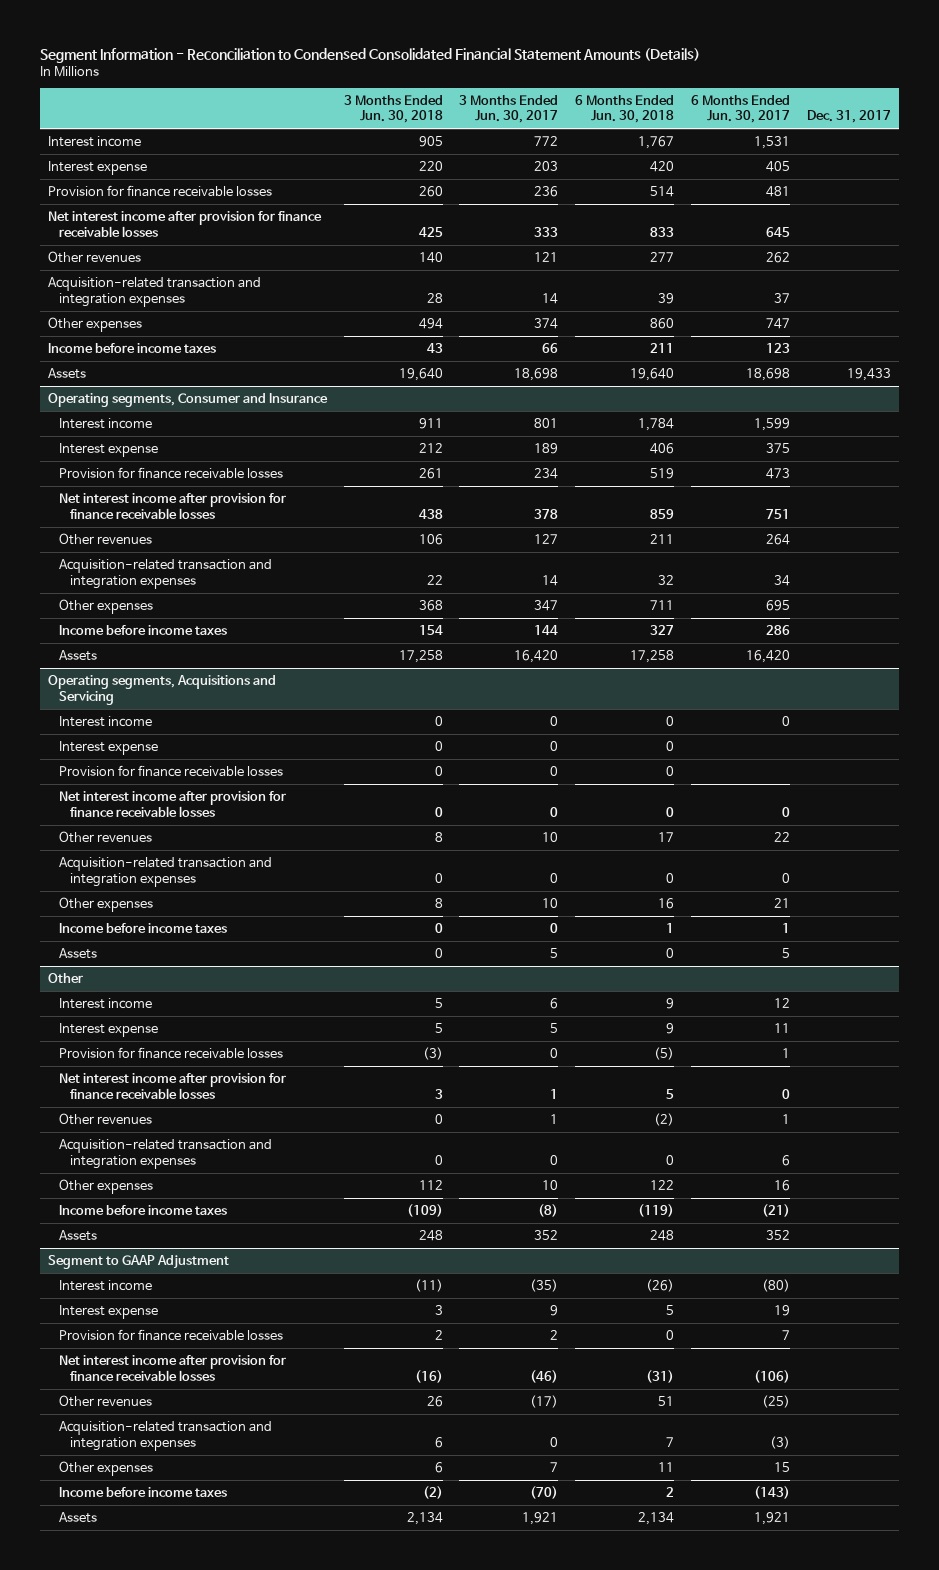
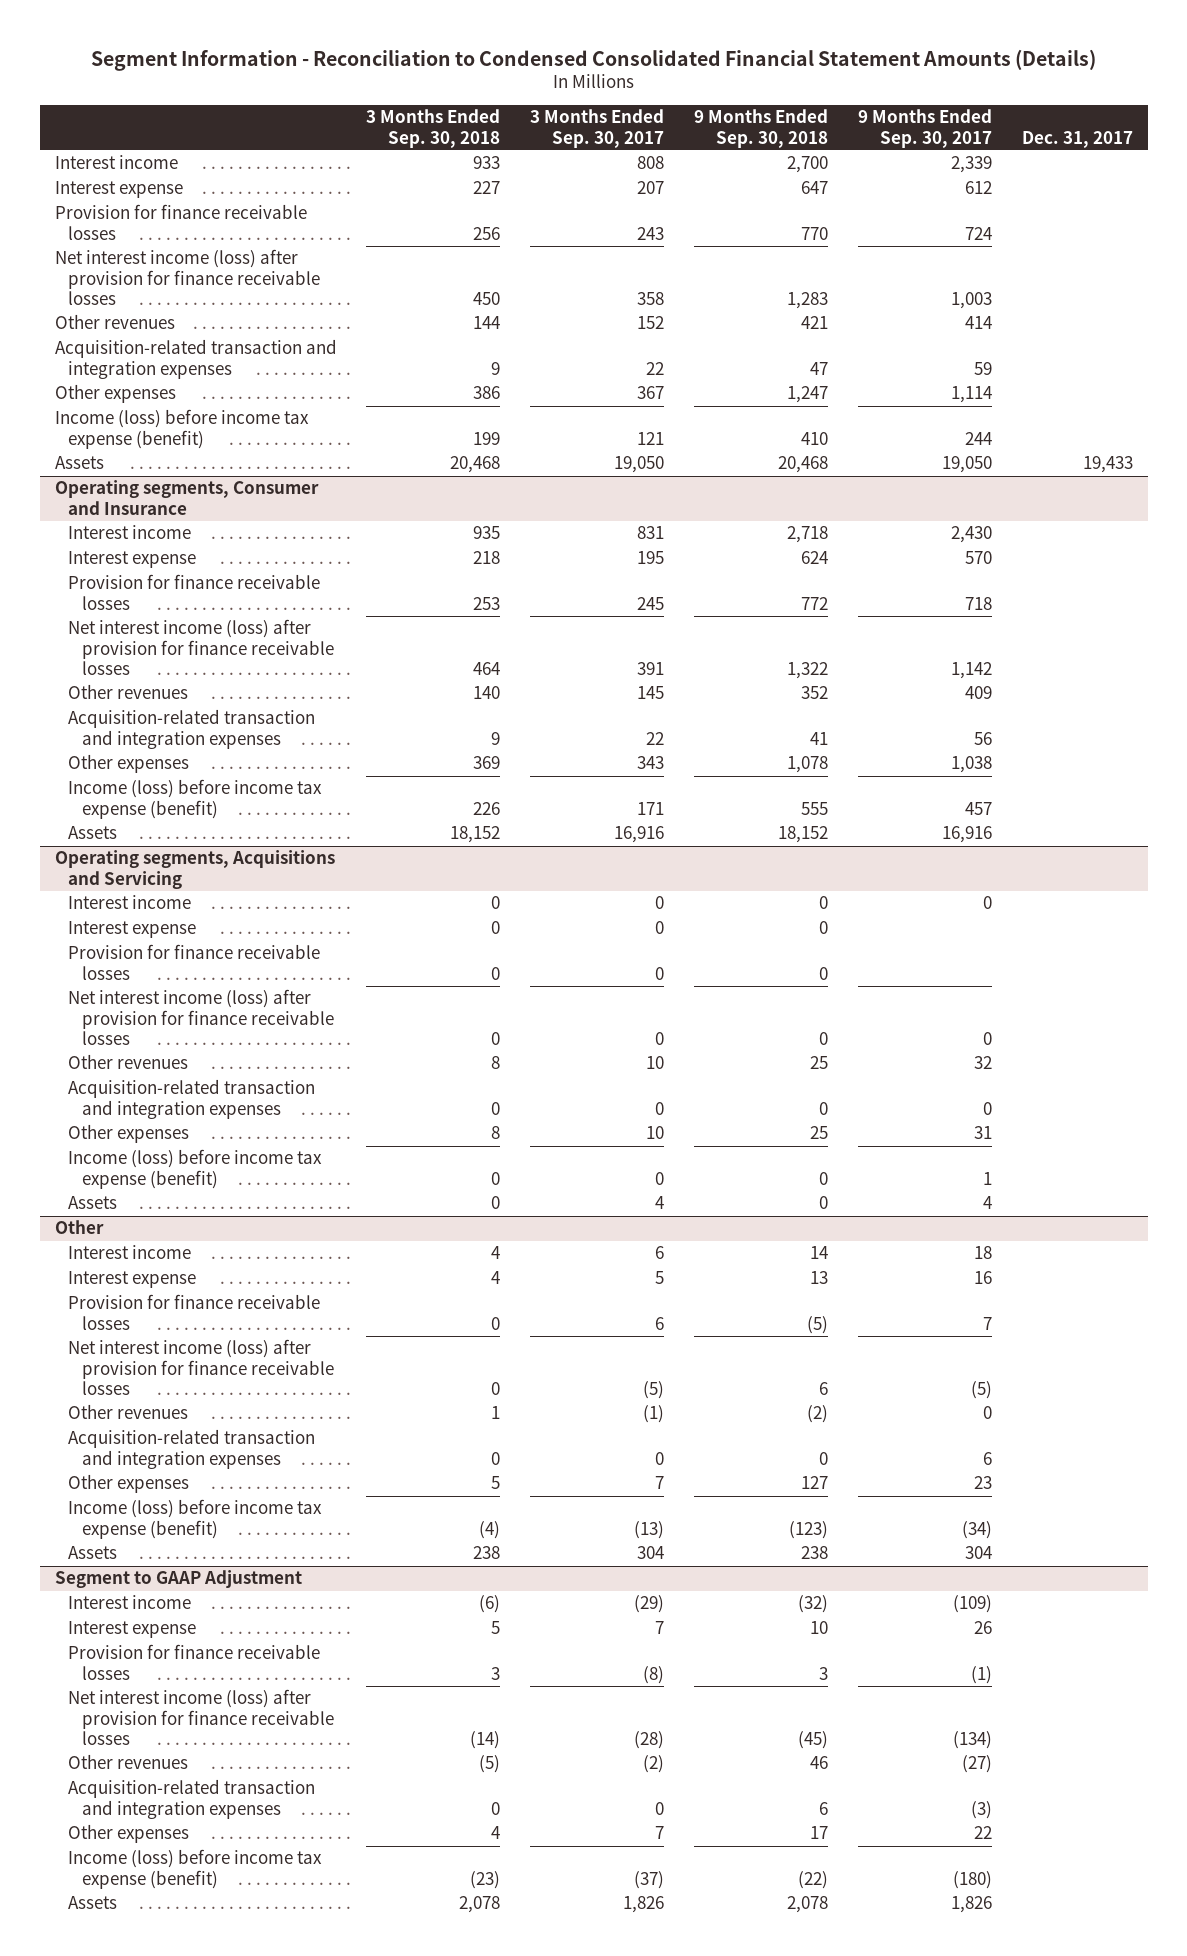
- | 3 Months Ended Jun. 30, 2018 | 3 Months Ended Jun. 30, 2017 | 6 Months Ended Jun. 30, 2018 | 6 Months Ended Jun. 30, 2017 | Dec. 31, 2017
+ | 3 Months Ended Sep. 30, 2018 | 3 Months Ended Sep. 30, 2017 | 9 Months Ended Sep. 30, 2018 | 9 Months Ended Sep. 30, 2017 | Dec. 31, 2017
- Net interest income after provision for finance receivable losses | 425 | 333 | 833 | 645 |
+ Net interest income (loss) after provision for finance receivable losses | 450 | 358 | 1,283 | 1,003 |
- Income before income taxes | 43 | 66 | 211 | 123 |
+ Income (loss) before income tax expense (benefit) | 199 | 121 | 410 | 244 |
@ Operating segments, Consumer and Insurance
- Net interest income after provision for finance receivable losses | 438 | 378 | 859 | 751 |
+ Net interest income (loss) after provision for finance receivable losses | 464 | 391 | 1,322 | 1,142 |
- Income before income taxes | 154 | 144 | 327 | 286 |
+ Income (loss) before income tax expense (benefit) | 226 | 171 | 555 | 457 |
@ Operating segments, Acquisitions and Servicing
- Net interest income after provision for finance receivable losses | 0 | 0 | 0 | 0 |
+ Net interest income (loss) after provision for finance receivable losses | 0 | 0 | 0 | 0 |
- Income before income taxes | 0 | 0 | 1 | 1 |
+ Income (loss) before income tax expense (benefit) | 0 | 0 | 0 | 1 |
@ Other
- Net interest income after provision for finance receivable losses | 3 | 1 | 5 | 0 |
+ Net interest income (loss) after provision for finance receivable losses | 0 | (5) | 6 | (5) |
- Income before income taxes | (109) | (8) | (119) | (21) |
+ Income (loss) before income tax expense (benefit) | (4) | (13) | (123) | (34) |
@ Segment to GAAP Adjustment
- Net interest income after provision for finance receivable losses | (16) | (46) | (31) | (106) |
+ Net interest income (loss) after provision for finance receivable losses | (14) | (28) | (45) | (134) |
- Income before income taxes | (2) | (70) | 2 | (143) |
+ Income (loss) before income tax expense (benefit) | (23) | (37) | (22) | (180) |

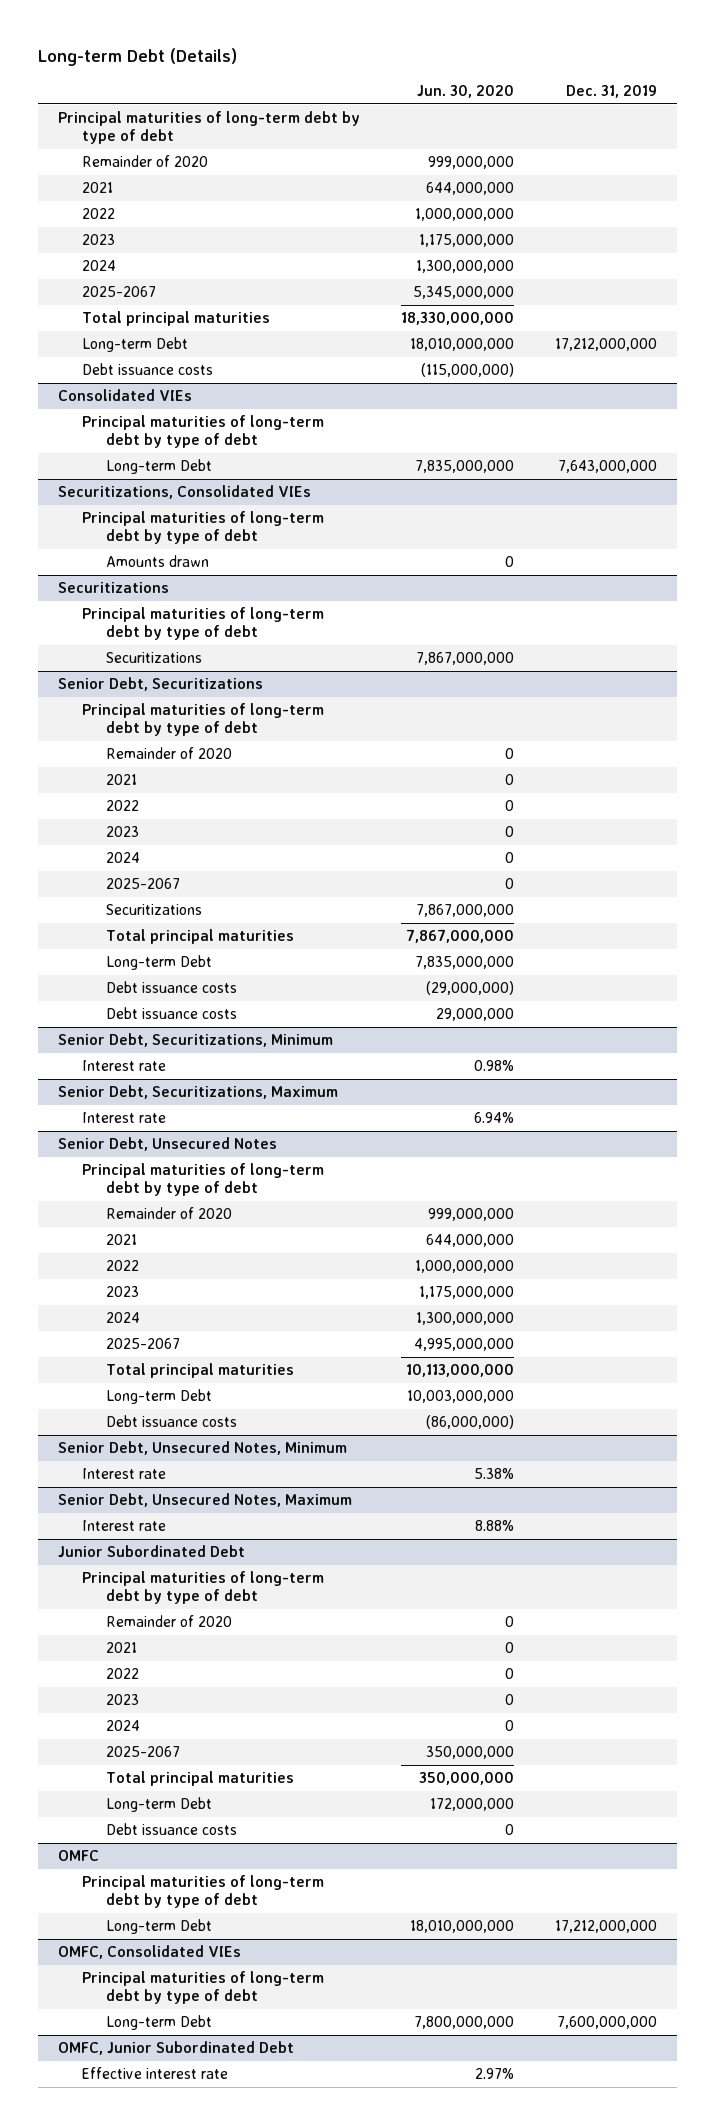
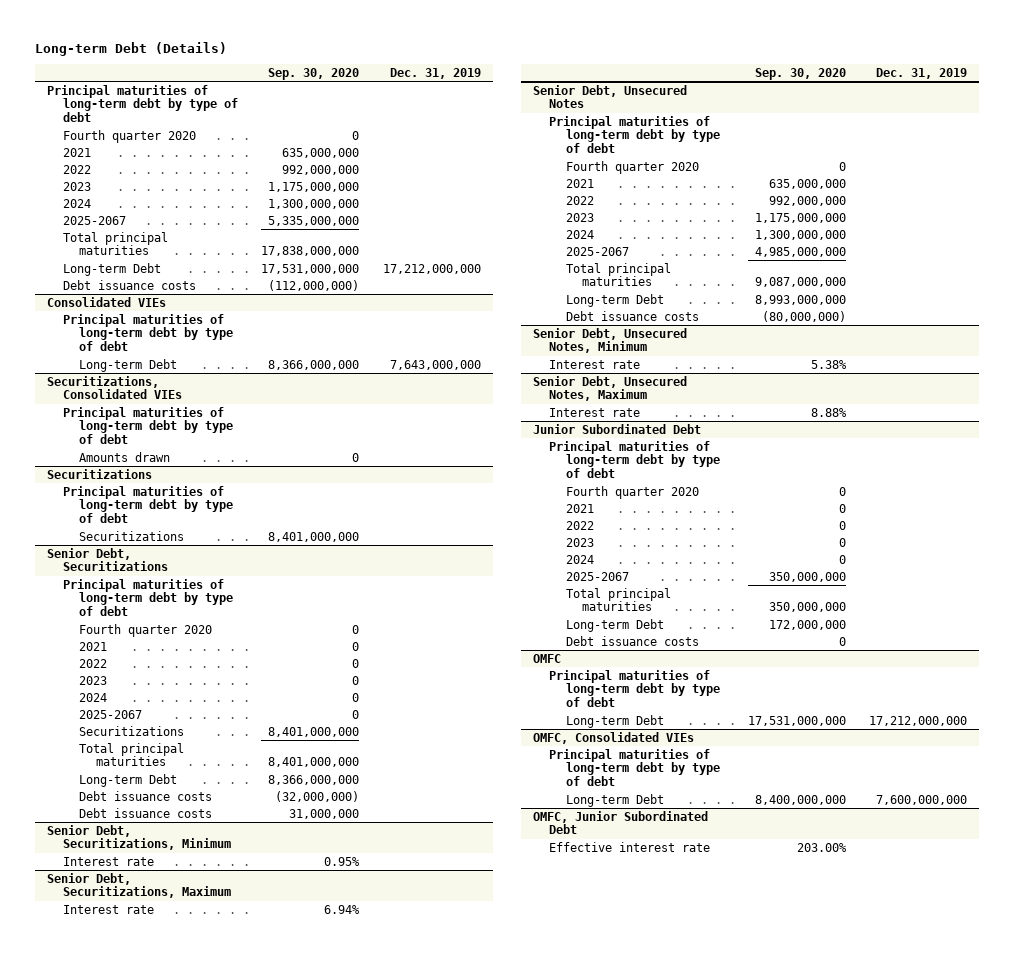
- | Jun. 30, 2020 | Dec. 31, 2019
+ | Sep. 30, 2020 | Dec. 31, 2019
- Remainder of 2020 | 999,000,000 |
+ Fourth quarter 2020 | 0 |
@ Senior Debt, Securitizations
- Remainder of 2020 | 0 |
+ Fourth quarter 2020 | 0 |
@ Senior Debt, Unsecured Notes
- Remainder of 2020 | 999,000,000 |
+ Fourth quarter 2020 | 0 |
@ Junior Subordinated Debt
- Remainder of 2020 | 0 |
+ Fourth quarter 2020 | 0 |

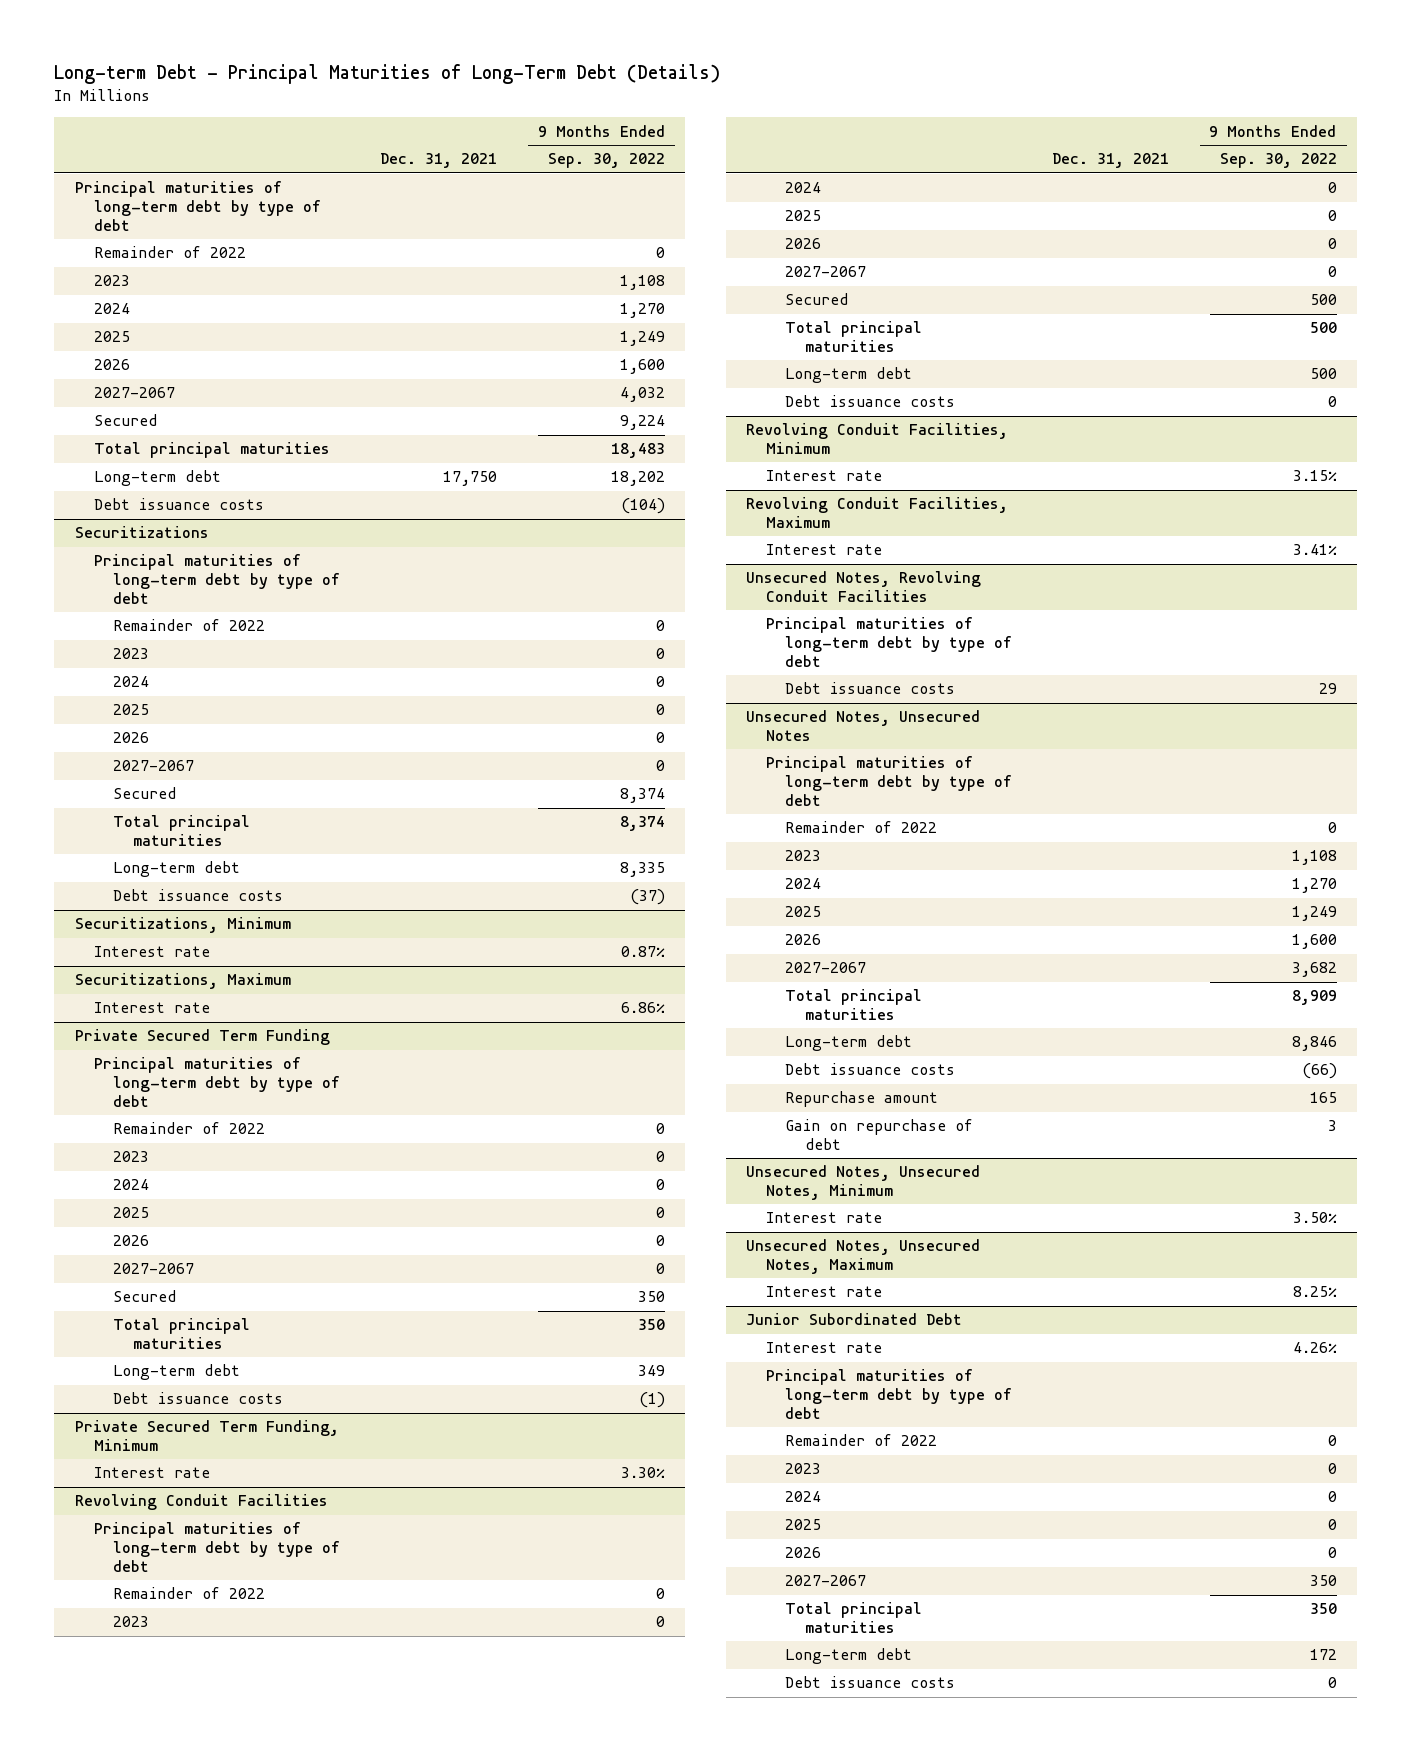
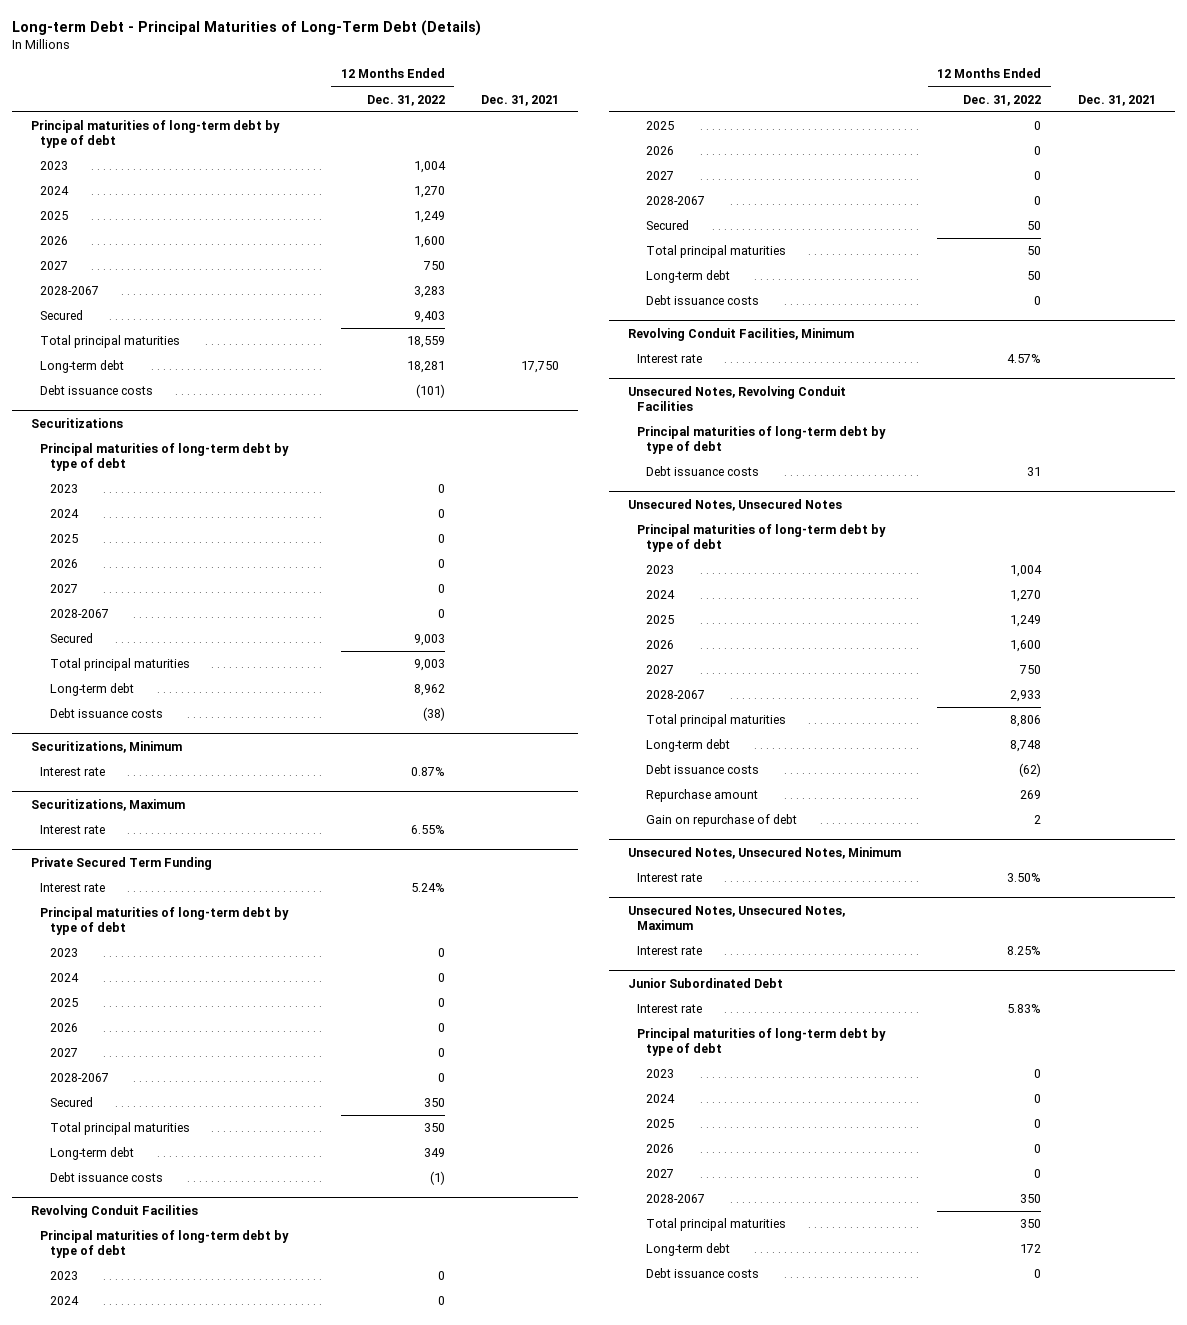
- | Dec. 31, 2021 | 9 Months Ended Sep. 30, 2022
+ | 12 Months Ended Dec. 31, 2022 | Dec. 31, 2021
- Remainder of 2022 | | 0
- 2027-2067 | | 4,032
+ 2027 | 750 |
+ 2028-2067 | 3,283 |
@ Securitizations
- Remainder of 2022 | | 0
- 2027-2067 | | 0
+ 2027 | 0 |
+ 2028-2067 | 0 |
@ Private Secured Term Funding
+ Interest rate | 5.24% |
- Remainder of 2022 | | 0
- 2027-2067 | | 0
+ 2027 | 0 |
+ 2028-2067 | 0 |
- Private Secured Term Funding, Minimum
- Interest rate | | 3.30%
@ Revolving Conduit Facilities
- Remainder of 2022 | | 0
- 2027-2067 | | 0
+ 2027 | 0 |
+ 2028-2067 | 0 |
- Revolving Conduit Facilities, Maximum
- Interest rate | | 3.41%
@ Unsecured Notes, Unsecured Notes
- Remainder of 2022 | | 0
- 2027-2067 | | 3,682
+ 2027 | 750 |
+ 2028-2067 | 2,933 |
@ Junior Subordinated Debt
- Remainder of 2022 | | 0
- 2027-2067 | | 350
+ 2027 | 0 |
+ 2028-2067 | 350 |

